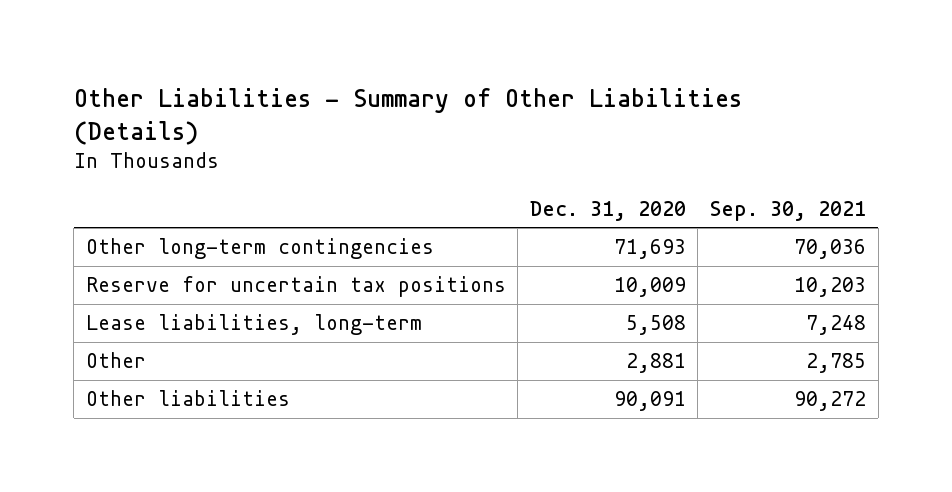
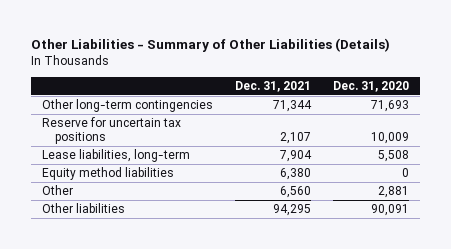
- | Dec. 31, 2020 | Sep. 30, 2021
+ | Dec. 31, 2021 | Dec. 31, 2020
+ Equity method liabilities | 6,380 | 0

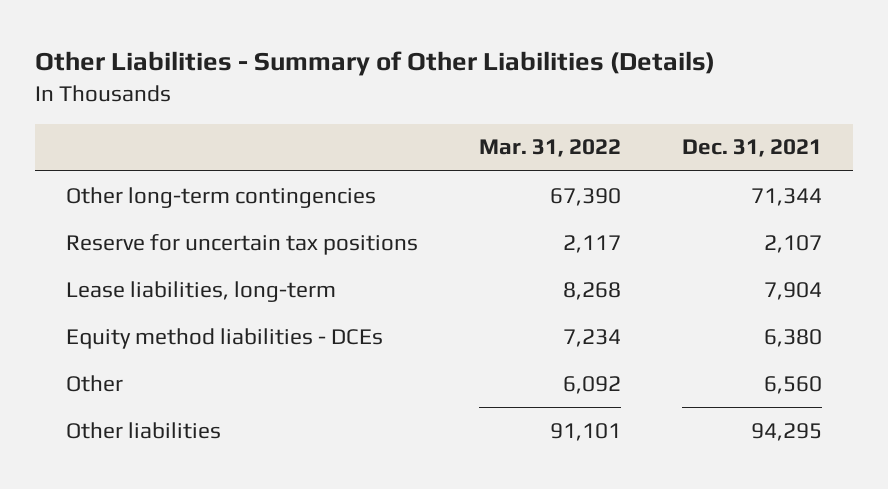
- | Dec. 31, 2021 | Dec. 31, 2020
+ | Mar. 31, 2022 | Dec. 31, 2021
- Equity method liabilities | 6,380 | 0
+ Equity method liabilities - DCEs | 7,234 | 6,380

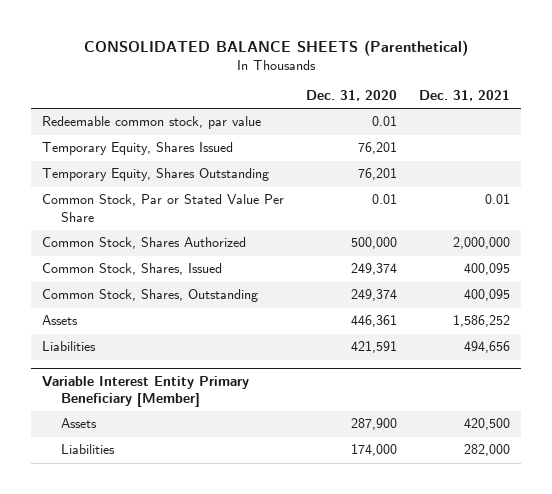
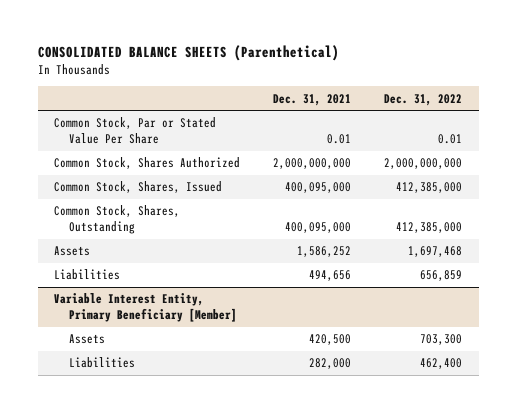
- | Dec. 31, 2020 | Dec. 31, 2021
+ | Dec. 31, 2021 | Dec. 31, 2022
- Redeemable common stock, par value | 0.01 |
- Temporary Equity, Shares Issued | 76,201 |
- Temporary Equity, Shares Outstanding | 76,201 |
- Common Stock, Shares Authorized | 500,000 | 2,000,000
- Common Stock, Shares, Issued | 249,374 | 400,095
- Common Stock, Shares, Outstanding | 249,374 | 400,095
+ Common Stock, Shares Authorized | 2,000,000,000 | 2,000,000,000
+ Common Stock, Shares, Issued | 400,095,000 | 412,385,000
+ Common Stock, Shares, Outstanding | 400,095,000 | 412,385,000
- Variable Interest Entity Primary Beneficiary [Member]
+ Variable Interest Entity, Primary Beneficiary [Member]

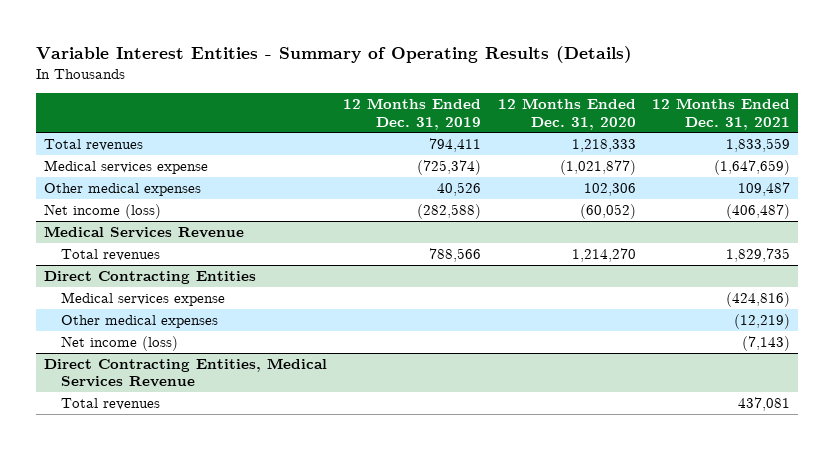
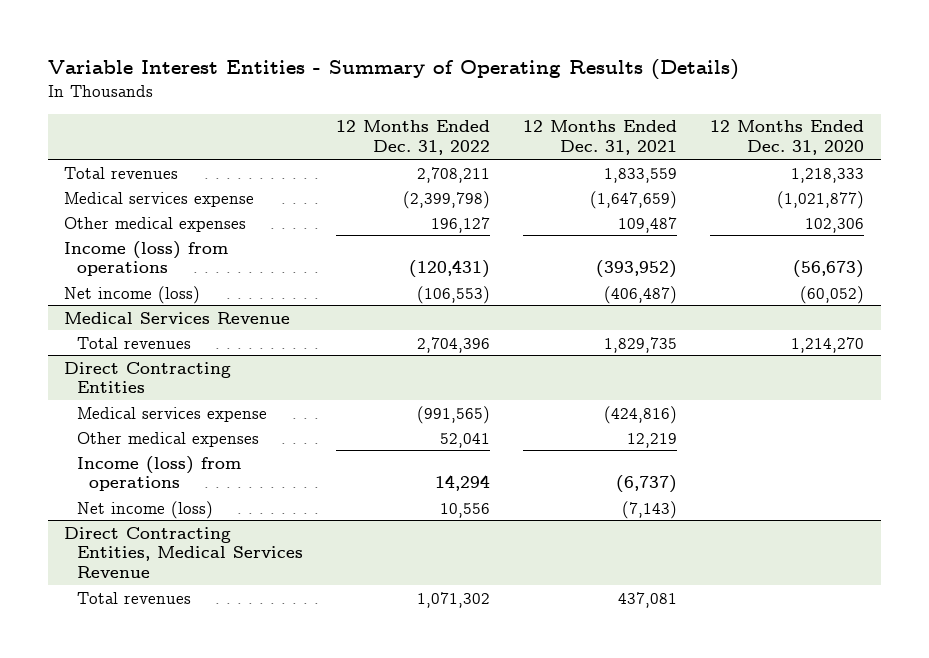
- | 12 Months Ended Dec. 31, 2019 | 12 Months Ended Dec. 31, 2020 | 12 Months Ended Dec. 31, 2021
+ | 12 Months Ended Dec. 31, 2022 | 12 Months Ended Dec. 31, 2021 | 12 Months Ended Dec. 31, 2020
+ Income (loss) from operations | (120,431) | (393,952) | (56,673)
@ Direct Contracting Entities
- Other medical expenses | | | (12,219)
+ Other medical expenses | 52,041 | 12,219 |
+ Income (loss) from operations | 14,294 | (6,737) |

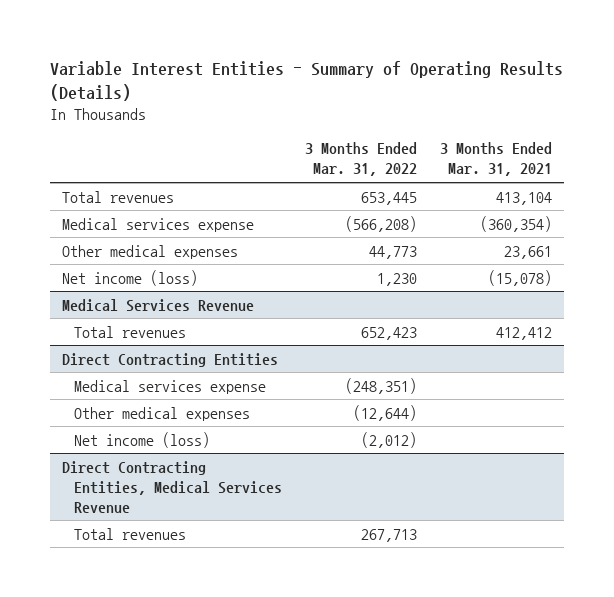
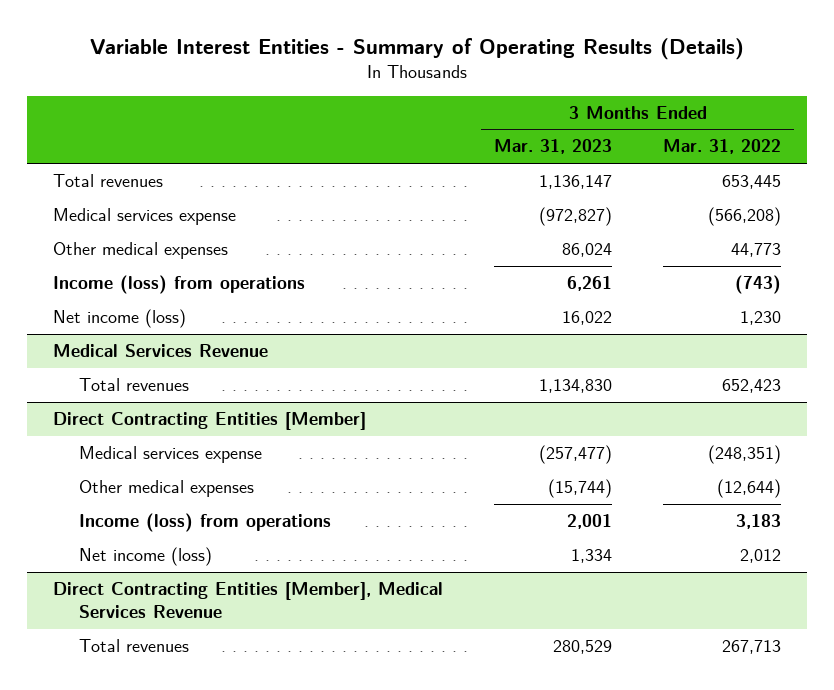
- | 3 Months Ended Mar. 31, 2022 | 3 Months Ended Mar. 31, 2021
+ | 3 Months Ended Mar. 31, 2023 | 3 Months Ended Mar. 31, 2022
+ Income (loss) from operations | 6,261 | (743)
- Direct Contracting Entities
+ Direct Contracting Entities [Member]
- Net income (loss) | (2,012) |
- Direct Contracting Entities, Medical Services Revenue
+ Income (loss) from operations | 2,001 | 3,183
+ Net income (loss) | 1,334 | 2,012
+ Direct Contracting Entities [Member], Medical Services Revenue

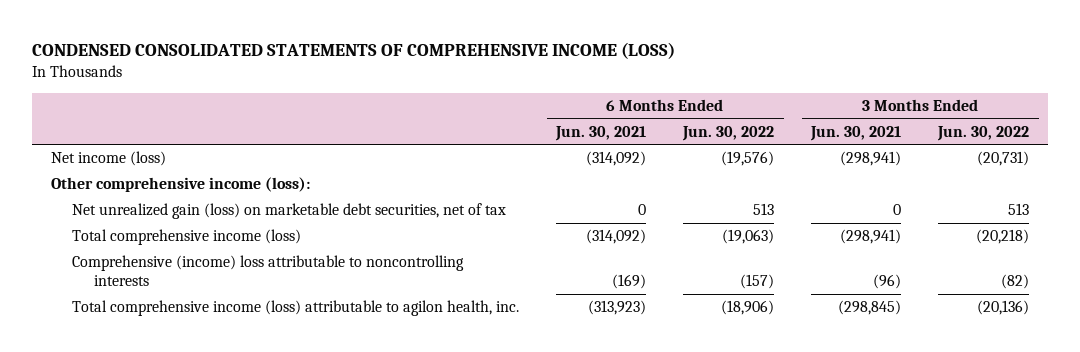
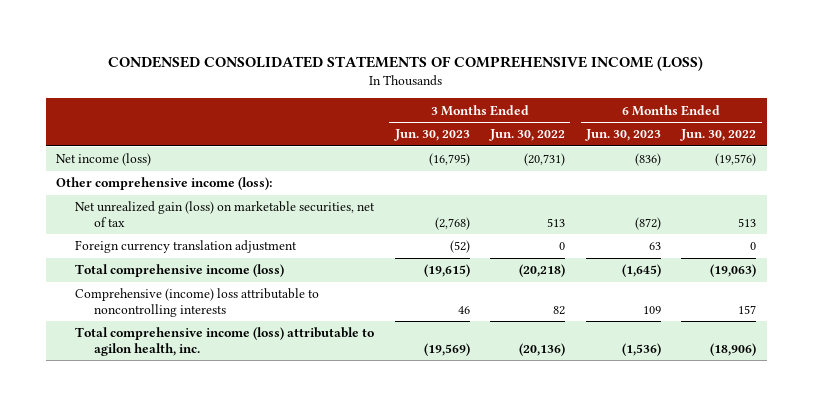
- | 6 Months Ended Jun. 30, 2021 | 6 Months Ended Jun. 30, 2022 | 3 Months Ended Jun. 30, 2021 | 3 Months Ended Jun. 30, 2022
+ | 3 Months Ended Jun. 30, 2023 | 3 Months Ended Jun. 30, 2022 | 6 Months Ended Jun. 30, 2023 | 6 Months Ended Jun. 30, 2022
- Net unrealized gain (loss) on marketable debt securities, net of tax | 0 | 513 | 0 | 513
+ Net unrealized gain (loss) on marketable securities, net of tax | (2,768) | 513 | (872) | 513
+ Foreign currency translation adjustment | (52) | 0 | 63 | 0
- Comprehensive (income) loss attributable to noncontrolling interests | (169) | (157) | (96) | (82)
+ Comprehensive (income) loss attributable to noncontrolling interests | 46 | 82 | 109 | 157

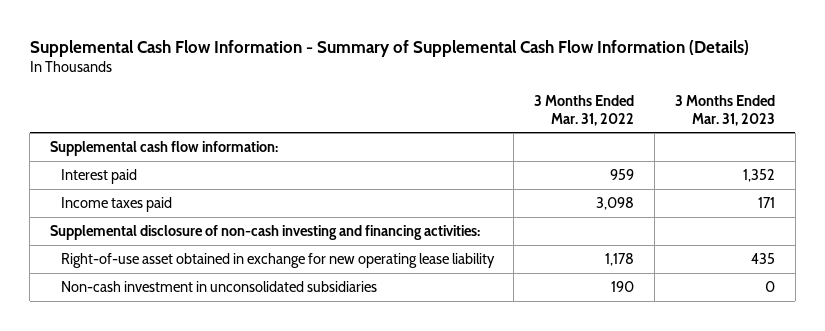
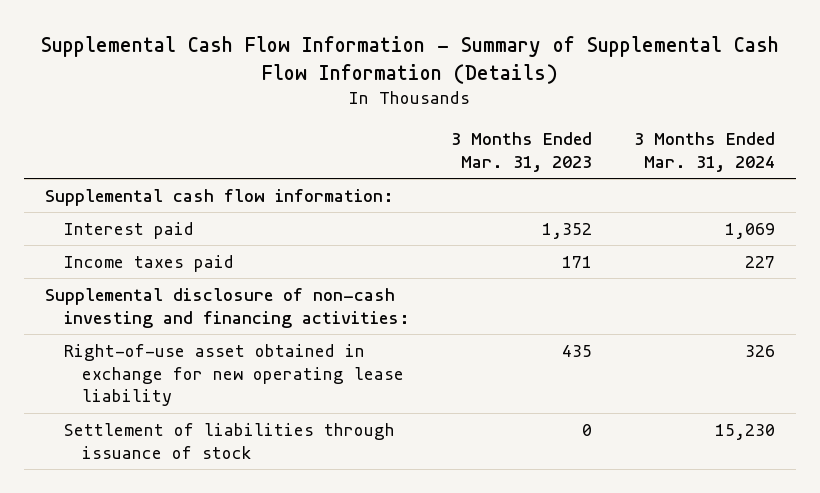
- | 3 Months Ended Mar. 31, 2022 | 3 Months Ended Mar. 31, 2023
+ | 3 Months Ended Mar. 31, 2023 | 3 Months Ended Mar. 31, 2024
- Non-cash investment in unconsolidated subsidiaries | 190 | 0
+ Settlement of liabilities through issuance of stock | 0 | 15,230

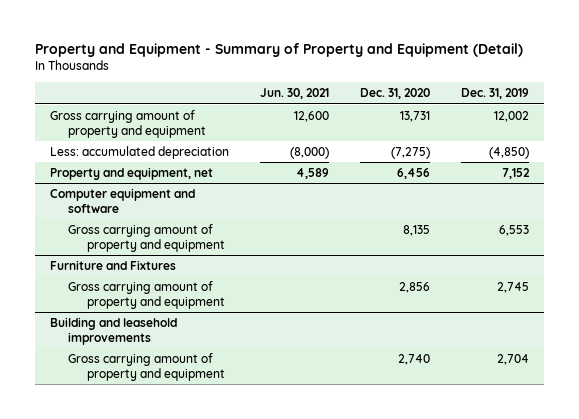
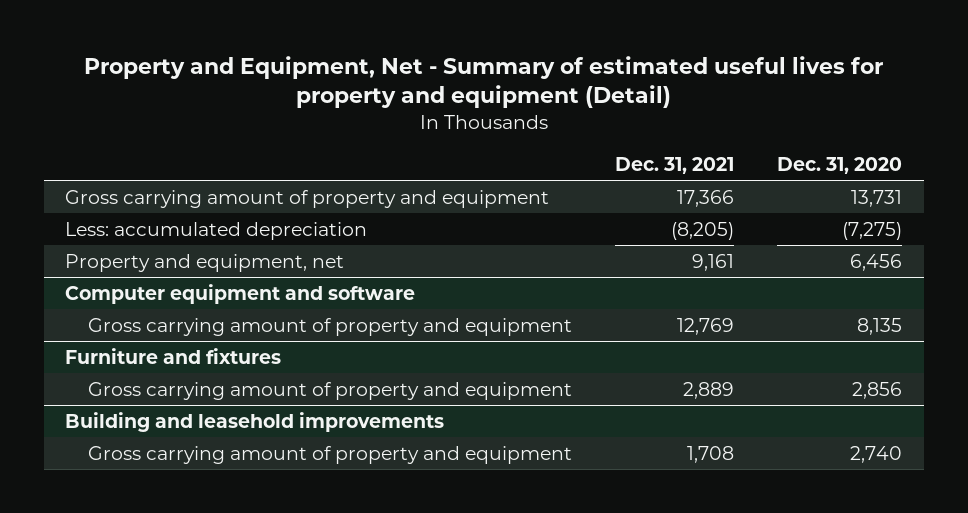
- Property and Equipment - Summary of Property and Equipment (Detail)
+ Property and Equipment, Net - Summary of estimated useful lives for property and equipment (Detail)
- | Jun. 30, 2021 | Dec. 31, 2020 | Dec. 31, 2019
+ | Dec. 31, 2021 | Dec. 31, 2020
- Furniture and Fixtures
+ Furniture and fixtures

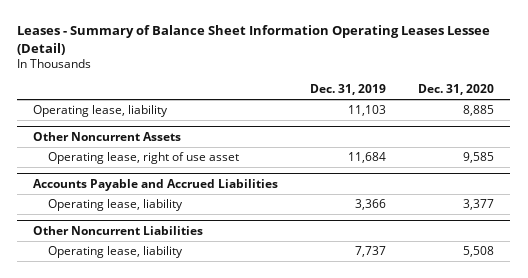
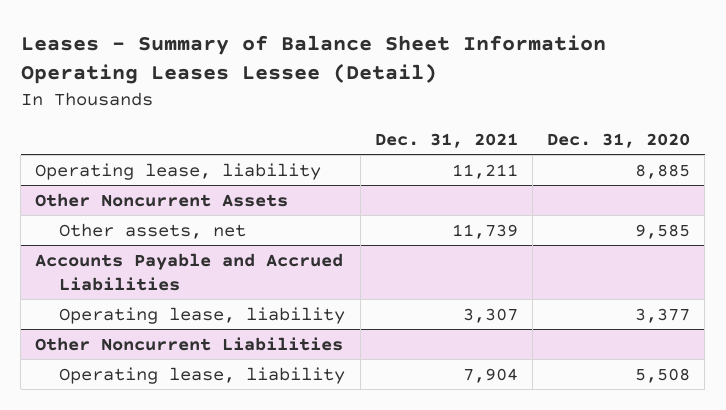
- | Dec. 31, 2019 | Dec. 31, 2020
+ | Dec. 31, 2021 | Dec. 31, 2020
@ Other Noncurrent Assets
- Operating lease, right of use asset | 11,684 | 9,585
+ Other assets, net | 11,739 | 9,585

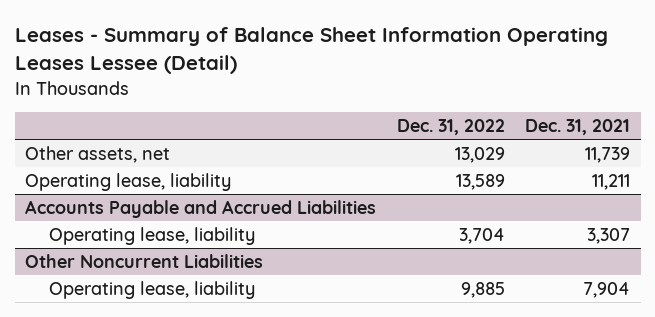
- | Dec. 31, 2021 | Dec. 31, 2020
+ | Dec. 31, 2022 | Dec. 31, 2021
- Other Noncurrent Assets
moved down: Operating lease, liability | 13,589 | 11,211

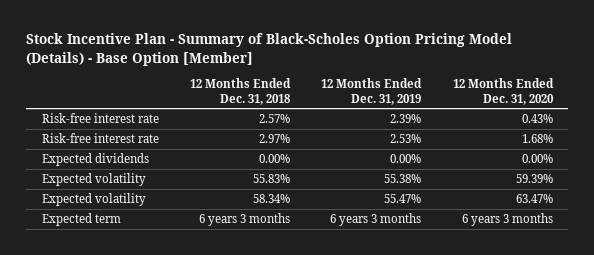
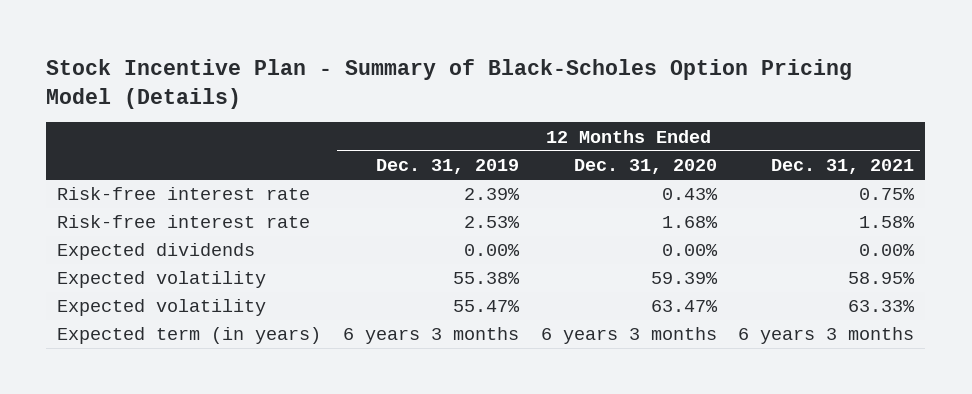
- Stock Incentive Plan - Summary of Black-Scholes Option Pricing Model (Details) - Base Option [Member]
+ Stock Incentive Plan - Summary of Black-Scholes Option Pricing Model (Details)
- | 12 Months Ended Dec. 31, 2018 | 12 Months Ended Dec. 31, 2019 | 12 Months Ended Dec. 31, 2020
+ | 12 Months Ended Dec. 31, 2019 | 12 Months Ended Dec. 31, 2020 | 12 Months Ended Dec. 31, 2021
- Expected term | 6 years 3 months | 6 years 3 months | 6 years 3 months
+ Expected term (in years) | 6 years 3 months | 6 years 3 months | 6 years 3 months

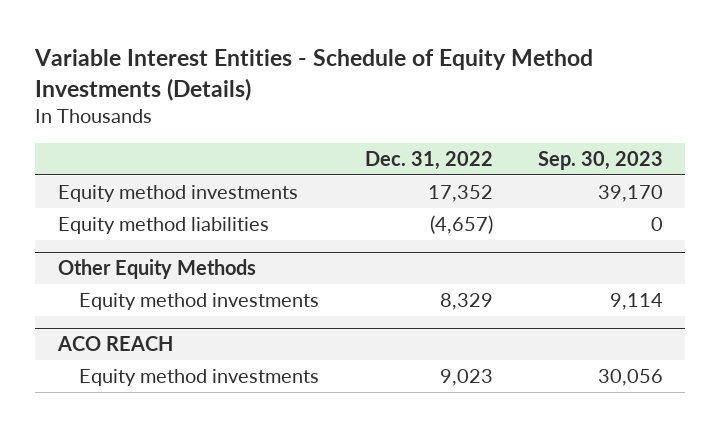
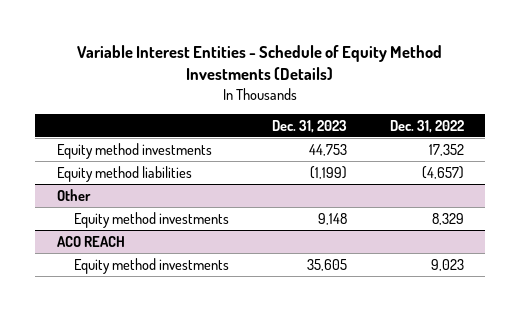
- | Dec. 31, 2022 | Sep. 30, 2023
+ | Dec. 31, 2023 | Dec. 31, 2022
- Other Equity Methods
+ Other

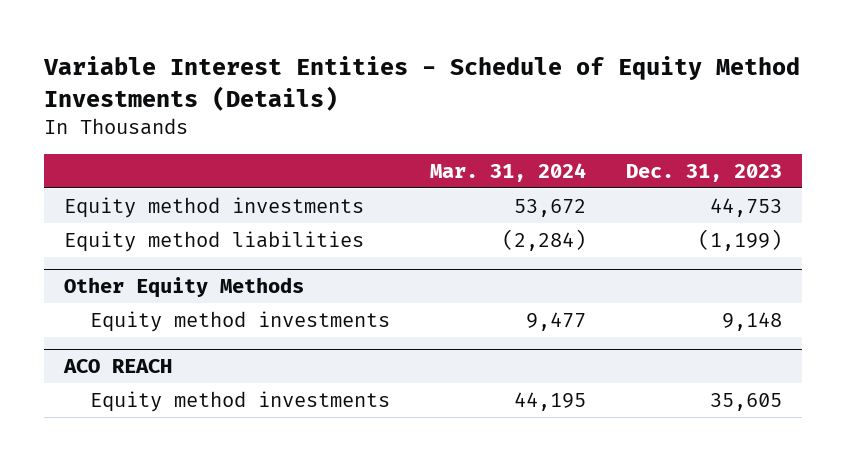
- | Dec. 31, 2023 | Dec. 31, 2022
+ | Mar. 31, 2024 | Dec. 31, 2023
- Other
+ Other Equity Methods

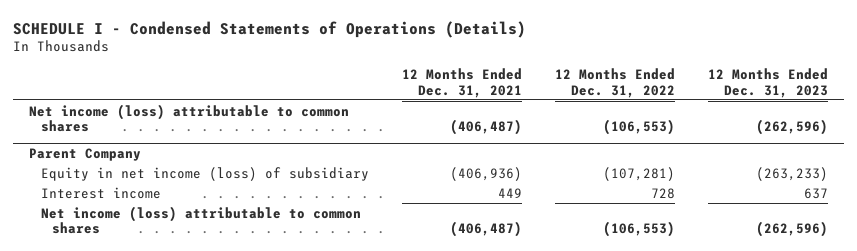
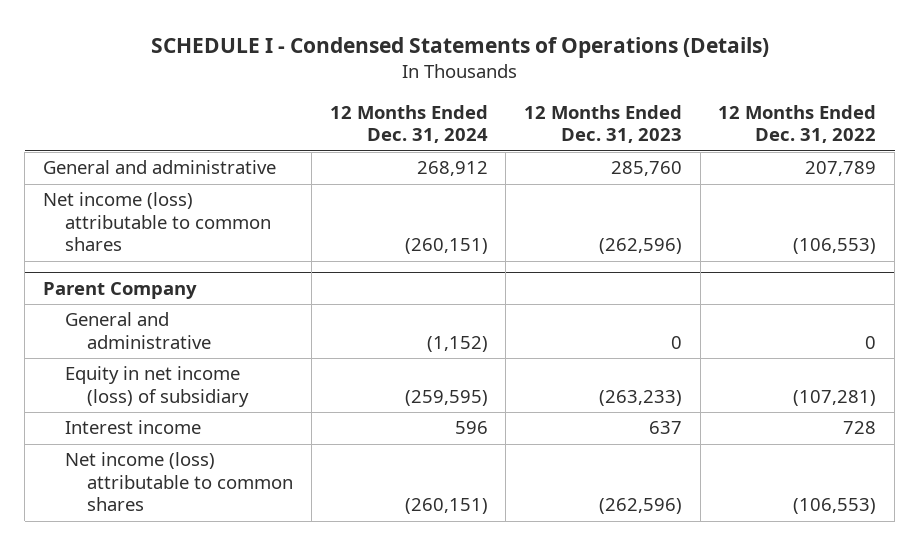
- | 12 Months Ended Dec. 31, 2021 | 12 Months Ended Dec. 31, 2022 | 12 Months Ended Dec. 31, 2023
+ | 12 Months Ended Dec. 31, 2024 | 12 Months Ended Dec. 31, 2023 | 12 Months Ended Dec. 31, 2022
+ General and administrative | 268,912 | 285,760 | 207,789
@ Parent Company
+ General and administrative | (1,152) | 0 | 0

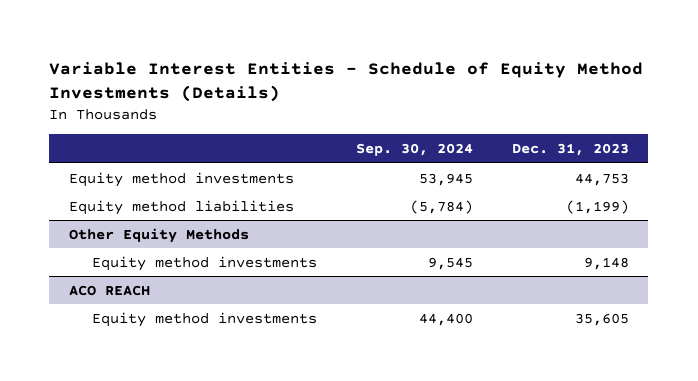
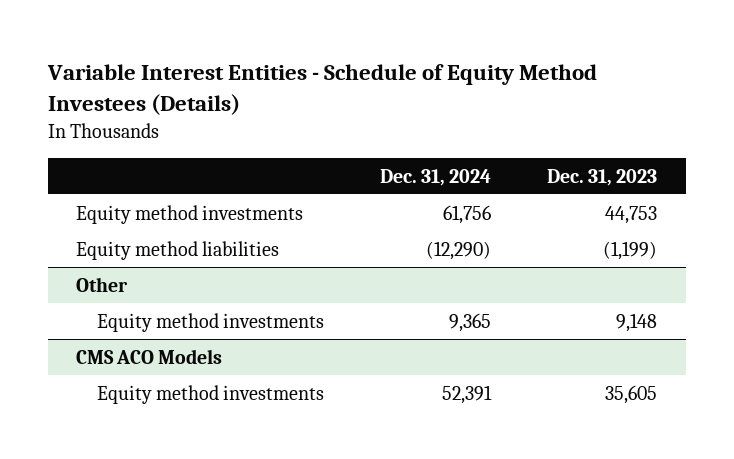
- Variable Interest Entities - Schedule of Equity Method Investments (Details)
+ Variable Interest Entities - Schedule of Equity Method Investees (Details)
- | Sep. 30, 2024 | Dec. 31, 2023
+ | Dec. 31, 2024 | Dec. 31, 2023
- Other Equity Methods
+ Other
- ACO REACH
+ CMS ACO Models

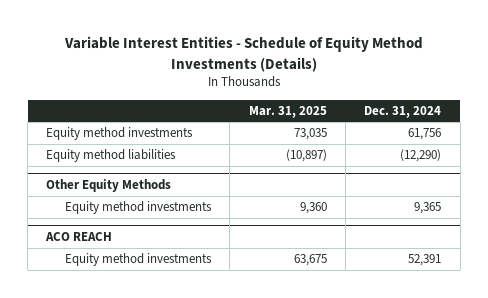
- Variable Interest Entities - Schedule of Equity Method Investees (Details)
+ Variable Interest Entities - Schedule of Equity Method Investments (Details)
- | Dec. 31, 2024 | Dec. 31, 2023
+ | Mar. 31, 2025 | Dec. 31, 2024
- Other
+ Other Equity Methods
- CMS ACO Models
+ ACO REACH

